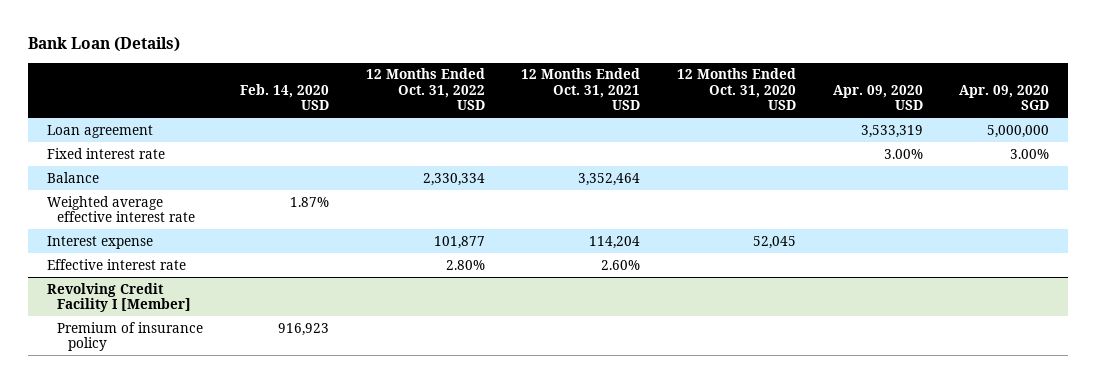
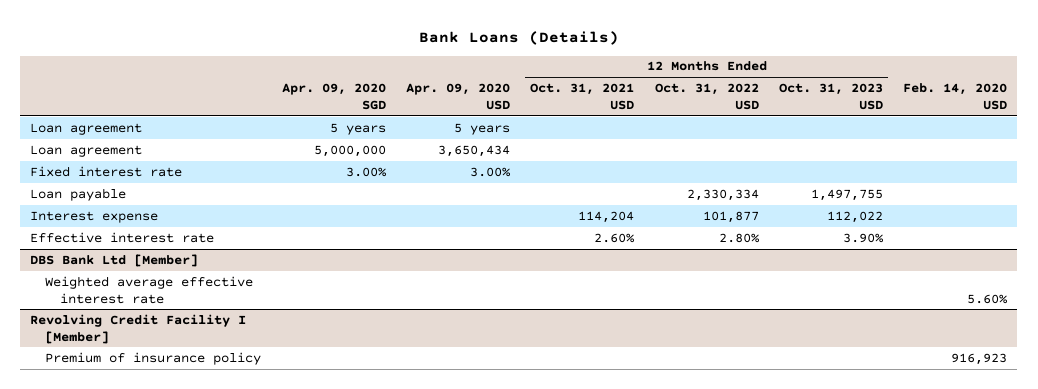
- Bank Loan (Details)
+ Bank Loans (Details)
- | Feb. 14, 2020 USD | 12 Months Ended Oct. 31, 2022 USD | 12 Months Ended Oct. 31, 2021 USD | 12 Months Ended Oct. 31, 2020 USD | Apr. 09, 2020 USD | Apr. 09, 2020 SGD
+ | Apr. 09, 2020 SGD | Apr. 09, 2020 USD | 12 Months Ended Oct. 31, 2021 USD | 12 Months Ended Oct. 31, 2022 USD | 12 Months Ended Oct. 31, 2023 USD | Feb. 14, 2020 USD
- Loan agreement | | | | | 3,533,319 | 5,000,000
+ Loan agreement | 5 years | 5 years | | | |
+ Loan agreement | 5,000,000 | 3,650,434 | | | |
- Balance | | 2,330,334 | 3,352,464 | | |
- Weighted average effective interest rate | 1.87% | | | | |
+ Loan payable | | | | 2,330,334 | 1,497,755 |
+ DBS Bank Ltd [Member]
+ Weighted average effective interest rate | | | | | | 5.60%

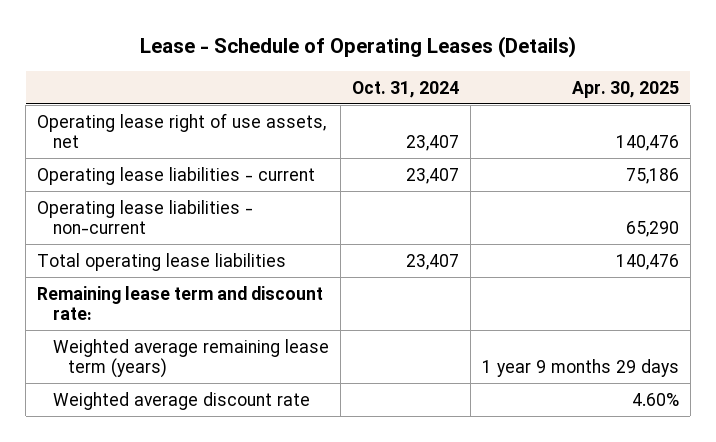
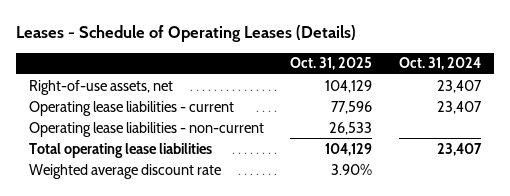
- Lease - Schedule of Operating Leases (Details)
+ Leases - Schedule of Operating Leases (Details)
- | Oct. 31, 2024 | Apr. 30, 2025
+ | Oct. 31, 2025 | Oct. 31, 2024
- Operating lease right of use assets, net | 23,407 | 140,476
+ Right-of-use assets, net | 104,129 | 23,407
- Remaining lease term and discount rate:
- Weighted average remaining lease term (years) | | 1 year 9 months 29 days

